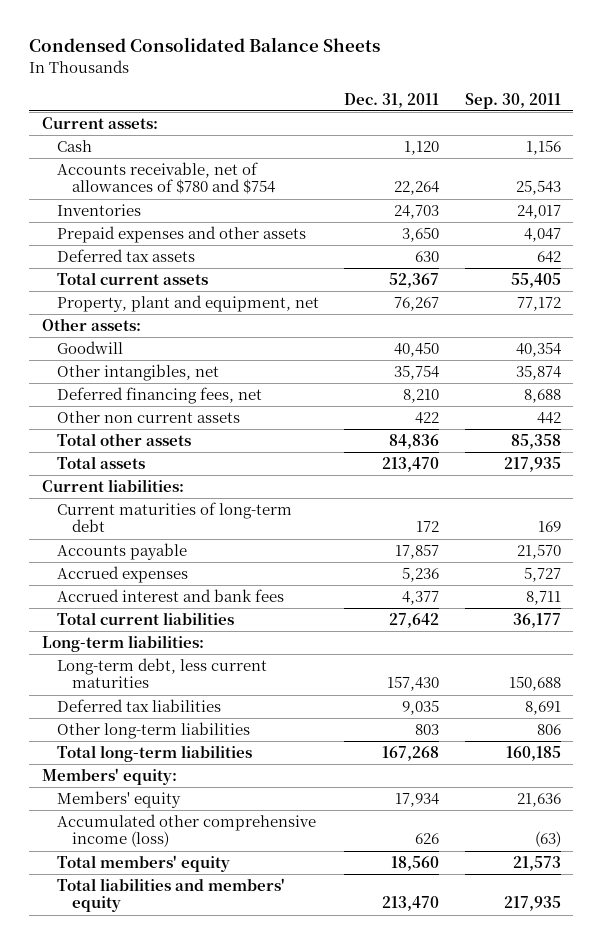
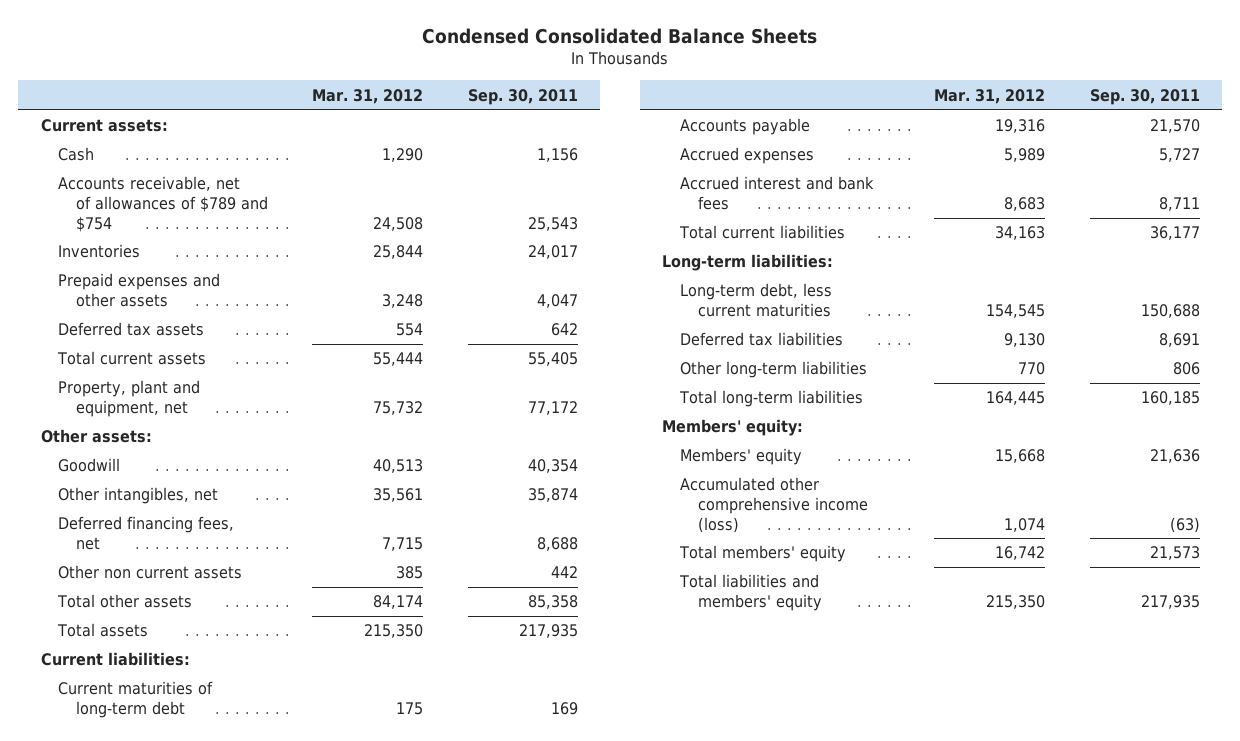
- | Dec. 31, 2011 | Sep. 30, 2011
+ | Mar. 31, 2012 | Sep. 30, 2011
- Accounts receivable, net of allowances of $780 and $754 | 22,264 | 25,543
+ Accounts receivable, net of allowances of $789 and $754 | 24,508 | 25,543

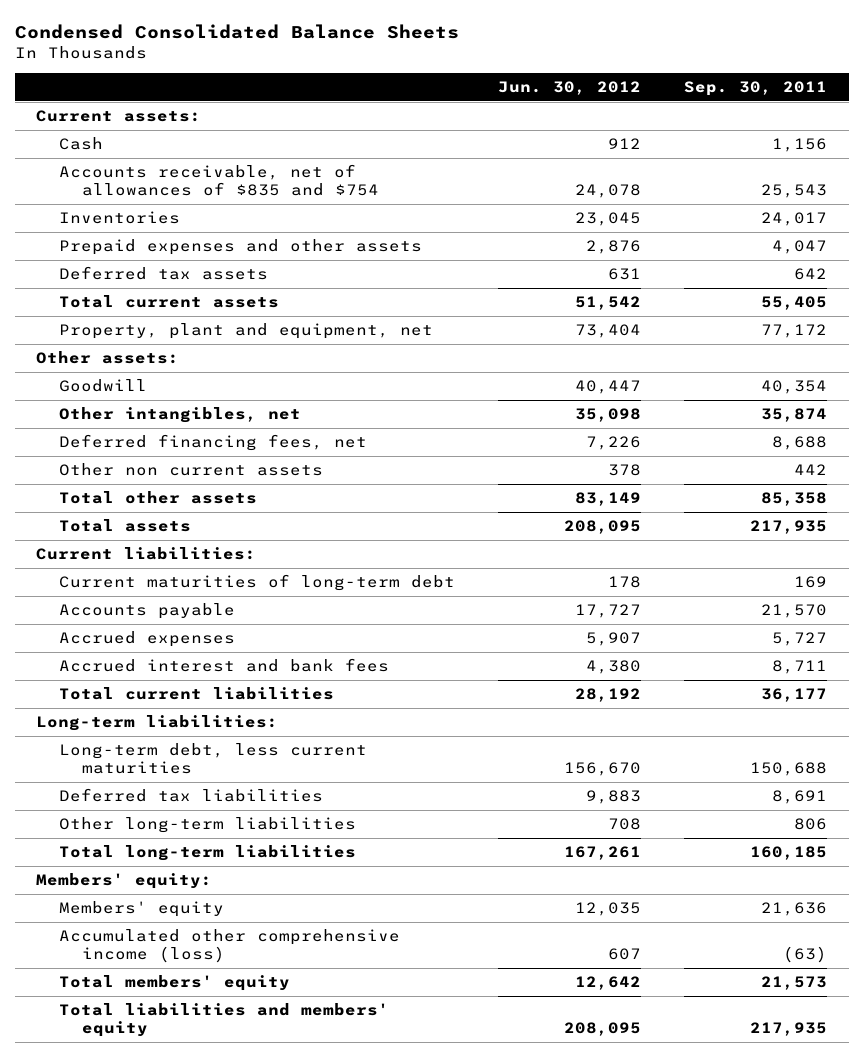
- | Mar. 31, 2012 | Sep. 30, 2011
+ | Jun. 30, 2012 | Sep. 30, 2011
- Accounts receivable, net of allowances of $789 and $754 | 24,508 | 25,543
+ Accounts receivable, net of allowances of $835 and $754 | 24,078 | 25,543

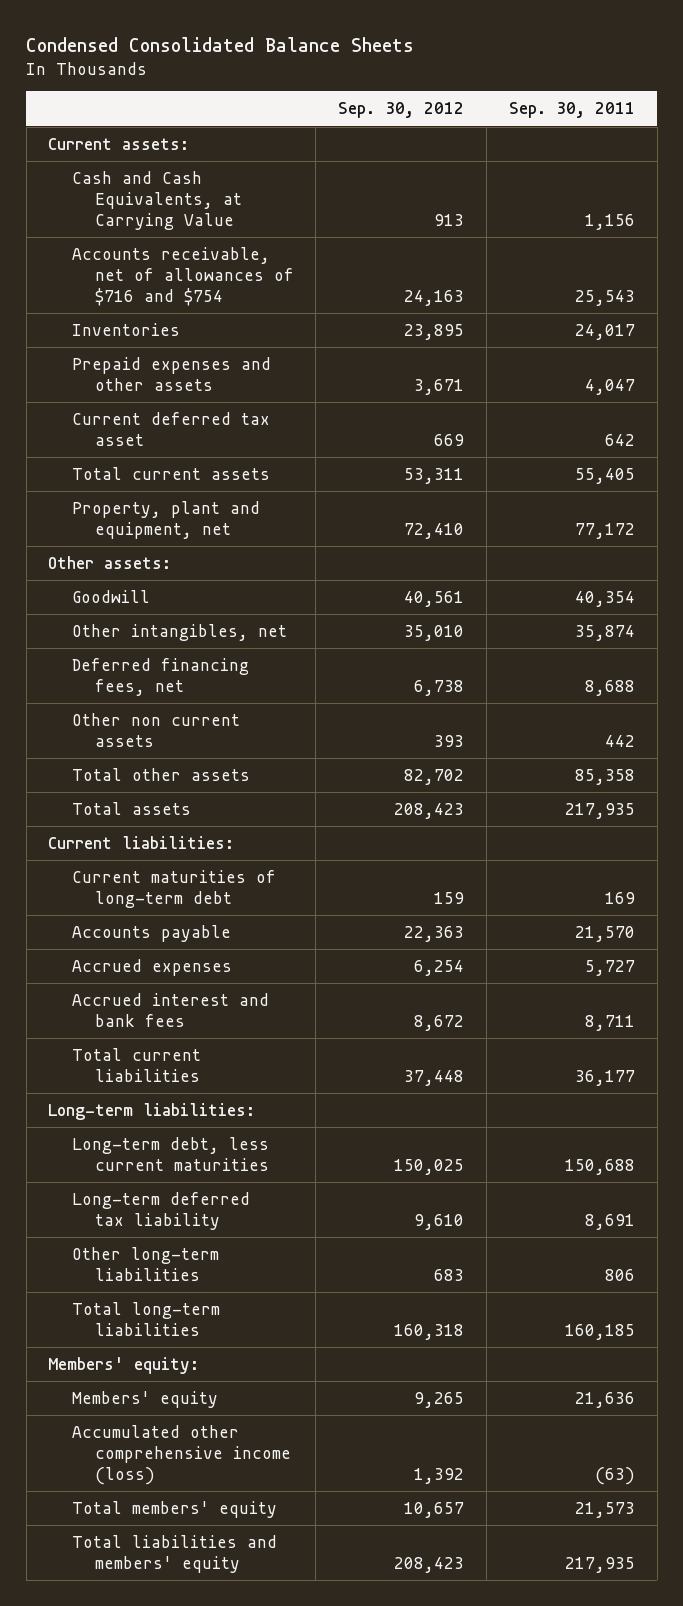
- | Jun. 30, 2012 | Sep. 30, 2011
+ | Sep. 30, 2012 | Sep. 30, 2011
- Cash | 912 | 1,156
- Accounts receivable, net of allowances of $835 and $754 | 24,078 | 25,543
+ Cash and Cash Equivalents, at Carrying Value | 913 | 1,156
+ Accounts receivable, net of allowances of $716 and $754 | 24,163 | 25,543
- Deferred tax assets | 631 | 642
+ Current deferred tax asset | 669 | 642
- Deferred tax liabilities | 9,883 | 8,691
+ Long-term deferred tax liability | 9,610 | 8,691

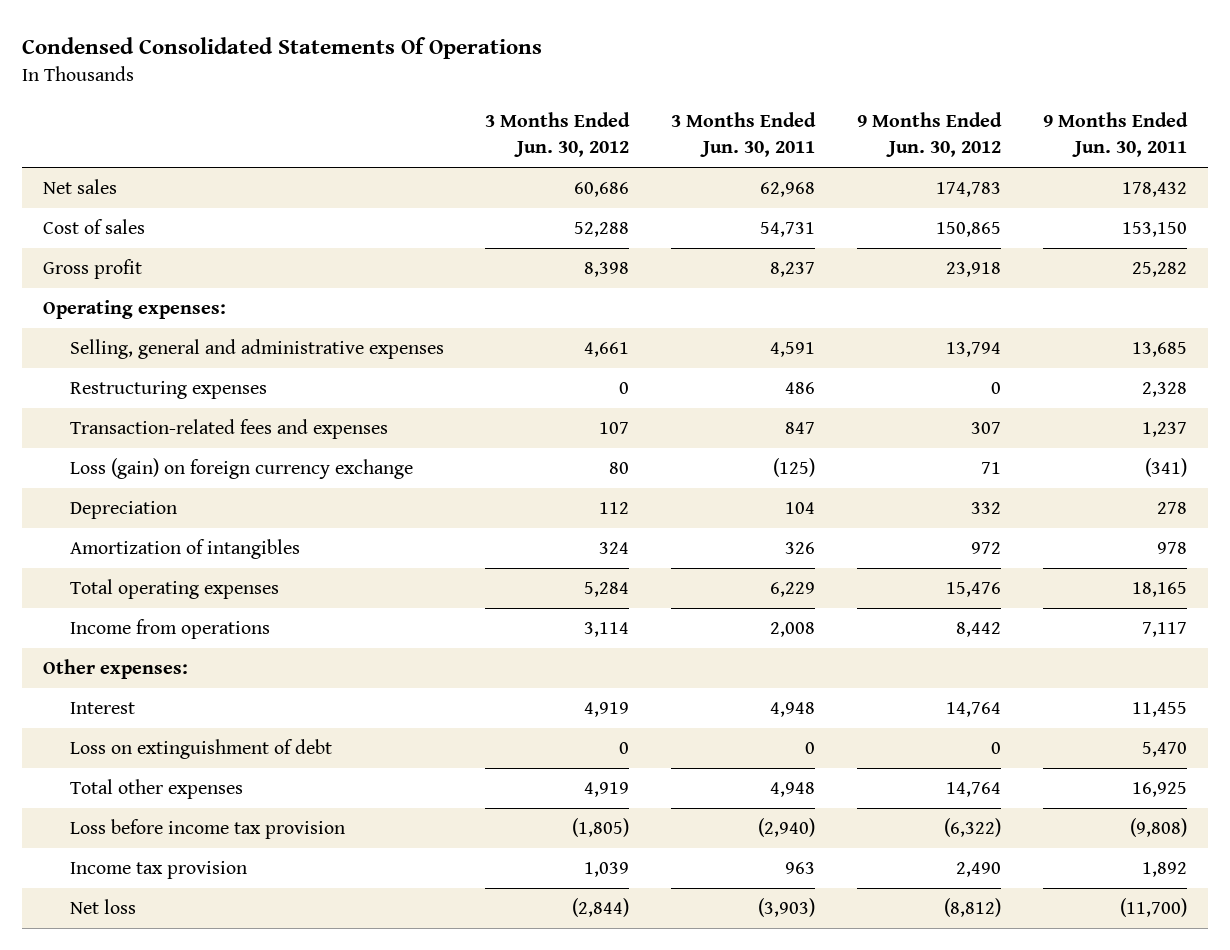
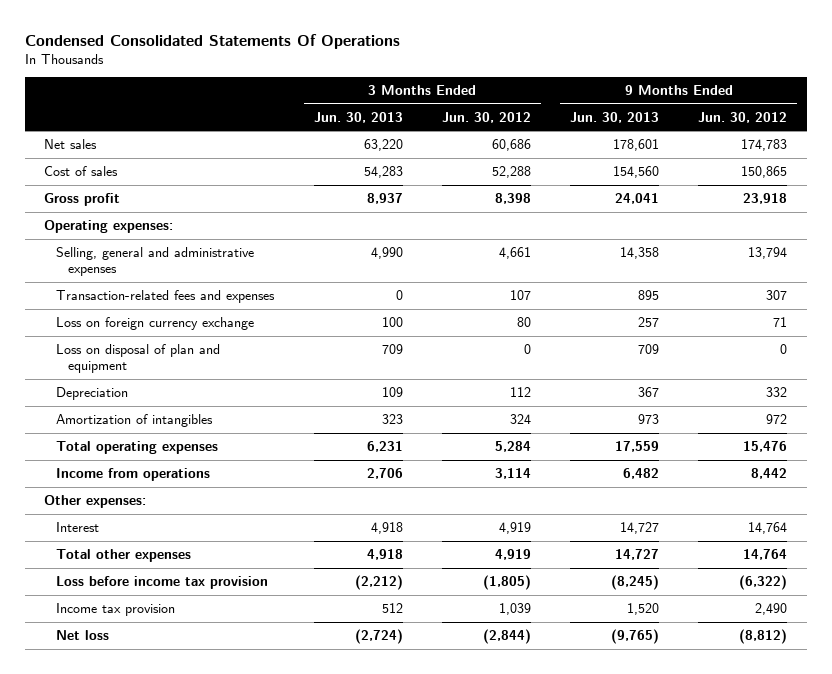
- | 3 Months Ended Jun. 30, 2012 | 3 Months Ended Jun. 30, 2011 | 9 Months Ended Jun. 30, 2012 | 9 Months Ended Jun. 30, 2011
+ | 3 Months Ended Jun. 30, 2013 | 3 Months Ended Jun. 30, 2012 | 9 Months Ended Jun. 30, 2013 | 9 Months Ended Jun. 30, 2012
- Restructuring expenses | 0 | 486 | 0 | 2,328
- Loss (gain) on foreign currency exchange | 80 | (125) | 71 | (341)
+ Loss on foreign currency exchange | 100 | 80 | 257 | 71
+ Loss on disposal of plan and equipment | 709 | 0 | 709 | 0
- Loss on extinguishment of debt | 0 | 0 | 0 | 5,470

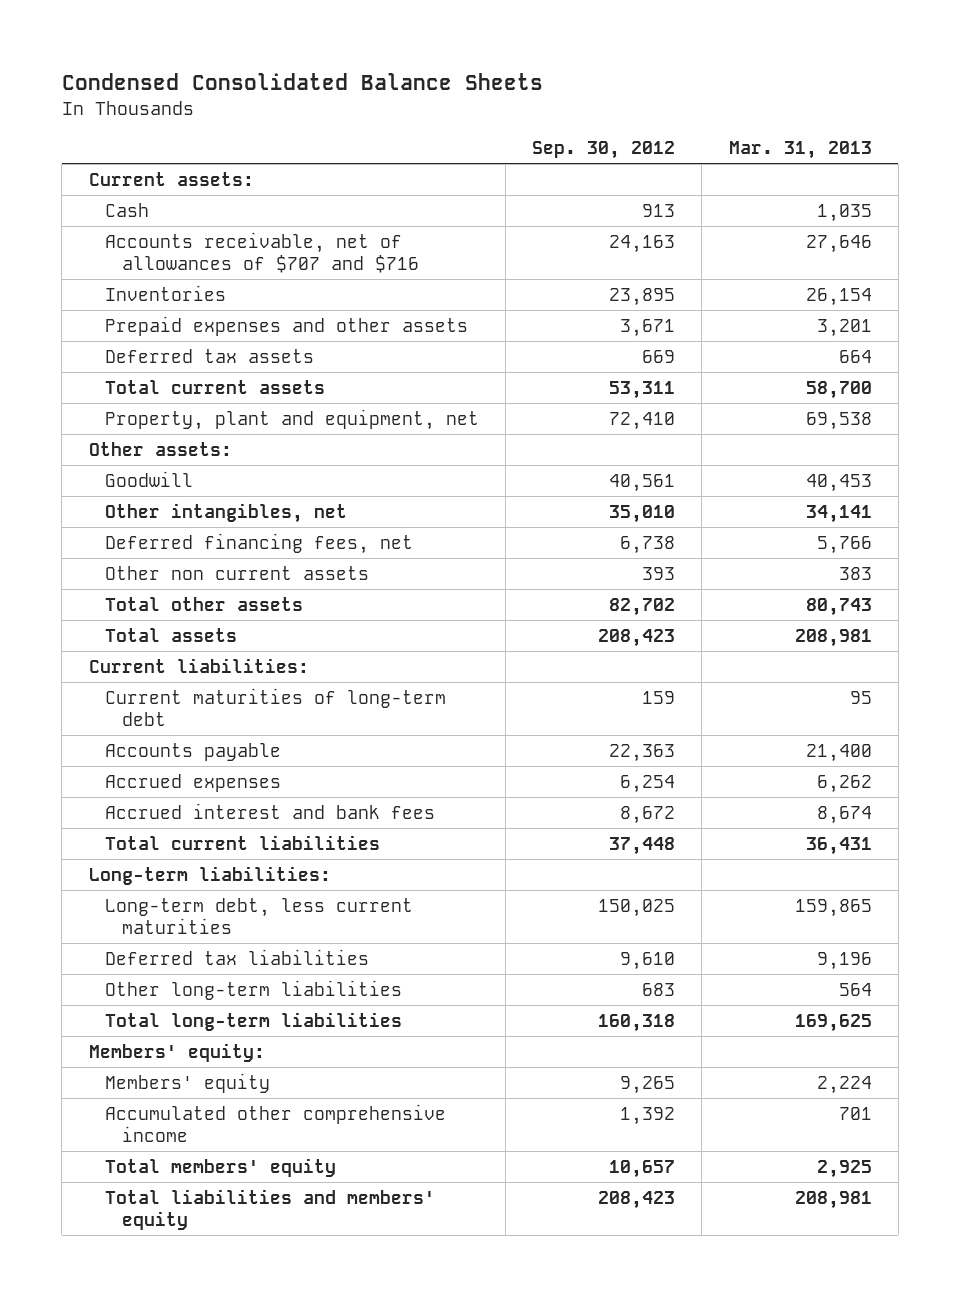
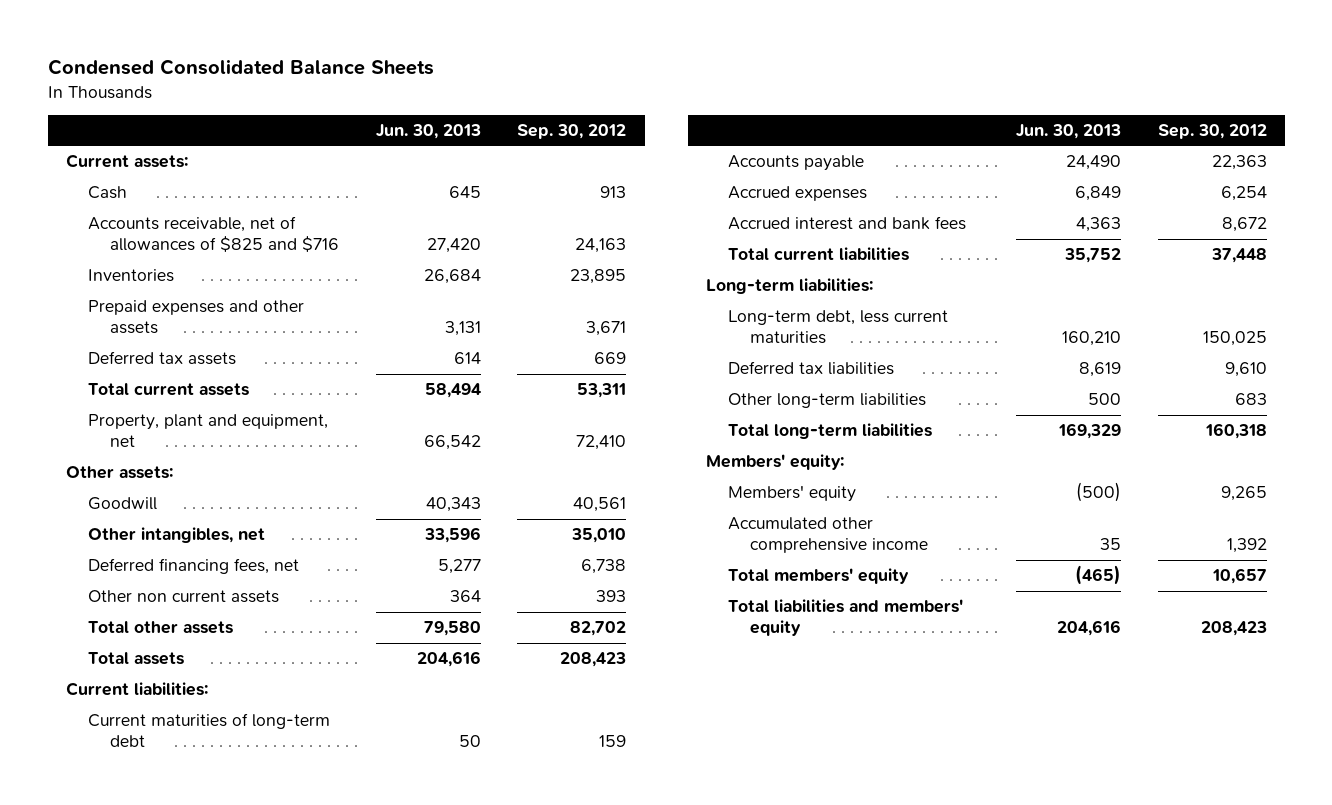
- | Sep. 30, 2012 | Mar. 31, 2013
+ | Jun. 30, 2013 | Sep. 30, 2012
- Accounts receivable, net of allowances of $707 and $716 | 24,163 | 27,646
+ Accounts receivable, net of allowances of $825 and $716 | 27,420 | 24,163

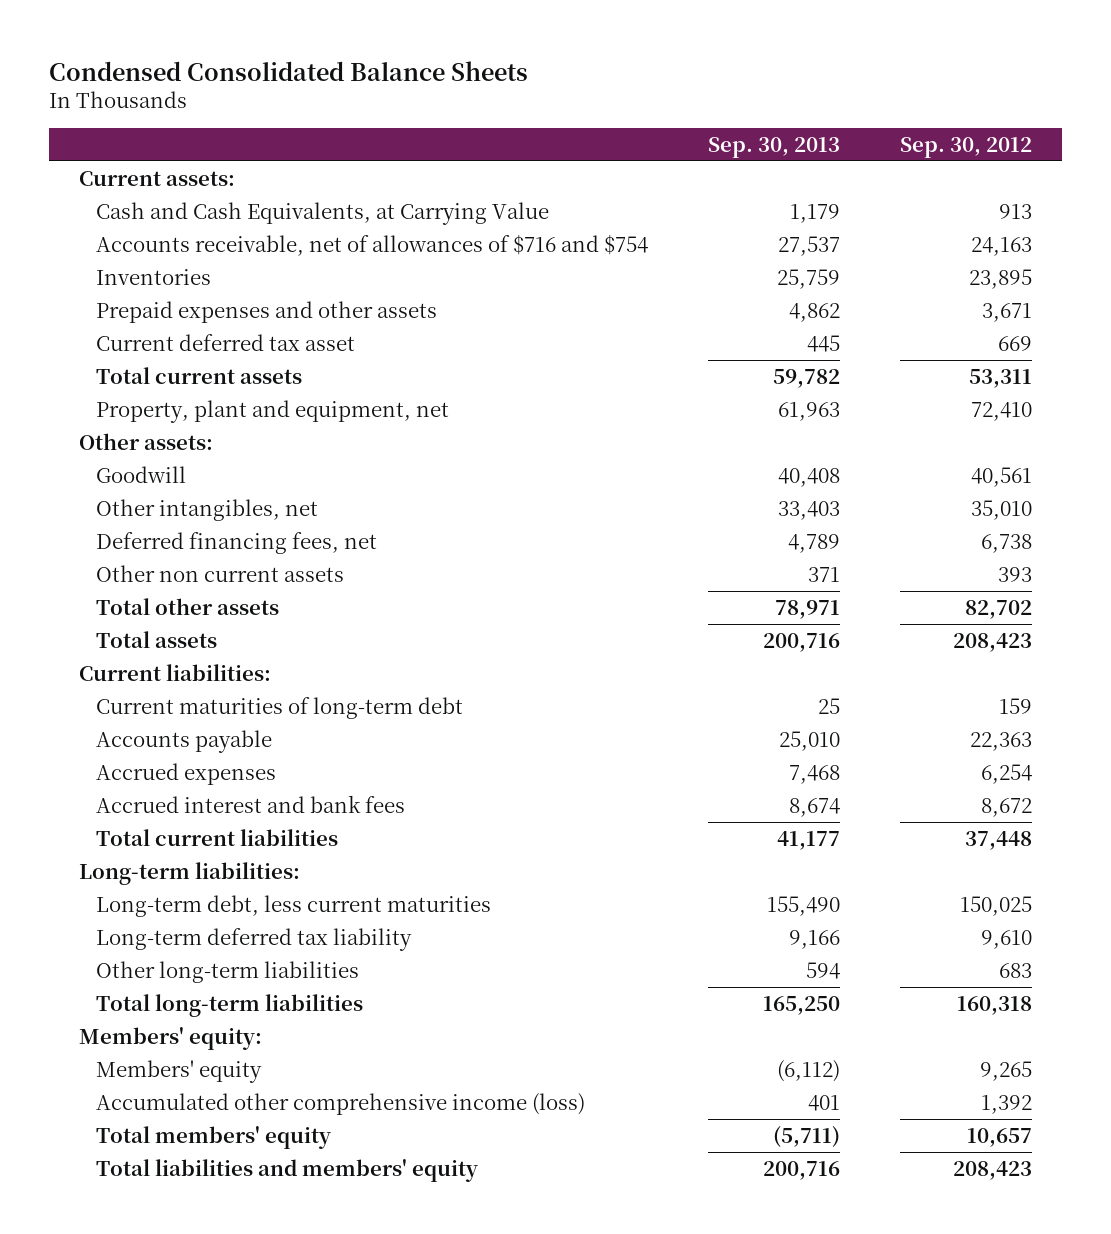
- | Jun. 30, 2013 | Sep. 30, 2012
+ | Sep. 30, 2013 | Sep. 30, 2012
- Cash | 645 | 913
- Accounts receivable, net of allowances of $825 and $716 | 27,420 | 24,163
+ Cash and Cash Equivalents, at Carrying Value | 1,179 | 913
+ Accounts receivable, net of allowances of $716 and $754 | 27,537 | 24,163
- Deferred tax assets | 614 | 669
+ Current deferred tax asset | 445 | 669
- Deferred tax liabilities | 8,619 | 9,610
+ Long-term deferred tax liability | 9,166 | 9,610
- Accumulated other comprehensive income | 35 | 1,392
+ Accumulated other comprehensive income (loss) | 401 | 1,392

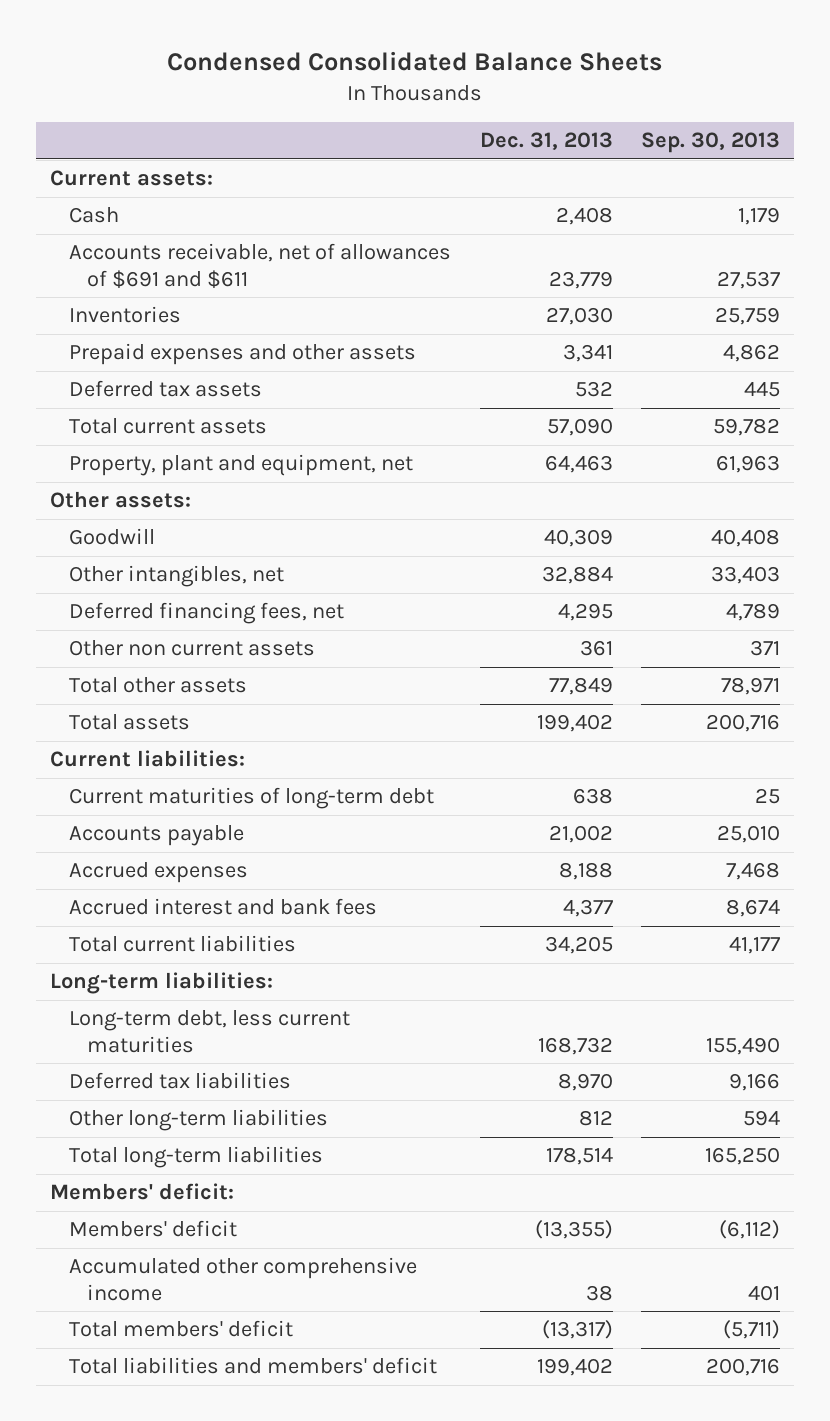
- | Sep. 30, 2013 | Sep. 30, 2012
+ | Dec. 31, 2013 | Sep. 30, 2013
- Cash and Cash Equivalents, at Carrying Value | 1,179 | 913
- Accounts receivable, net of allowances of $716 and $754 | 27,537 | 24,163
+ Cash | 2,408 | 1,179
+ Accounts receivable, net of allowances of $691 and $611 | 23,779 | 27,537
- Current deferred tax asset | 445 | 669
+ Deferred tax assets | 532 | 445
- Long-term deferred tax liability | 9,166 | 9,610
+ Deferred tax liabilities | 8,970 | 9,166
- Members' equity:
- Members' equity | (6,112) | 9,265
- Accumulated other comprehensive income (loss) | 401 | 1,392
- Total members' equity | (5,711) | 10,657
- Total liabilities and members' equity | 200,716 | 208,423
+ Members' deficit:
+ Members' deficit | (13,355) | (6,112)
+ Accumulated other comprehensive income | 38 | 401
+ Total members' deficit | (13,317) | (5,711)
+ Total liabilities and members' deficit | 199,402 | 200,716

